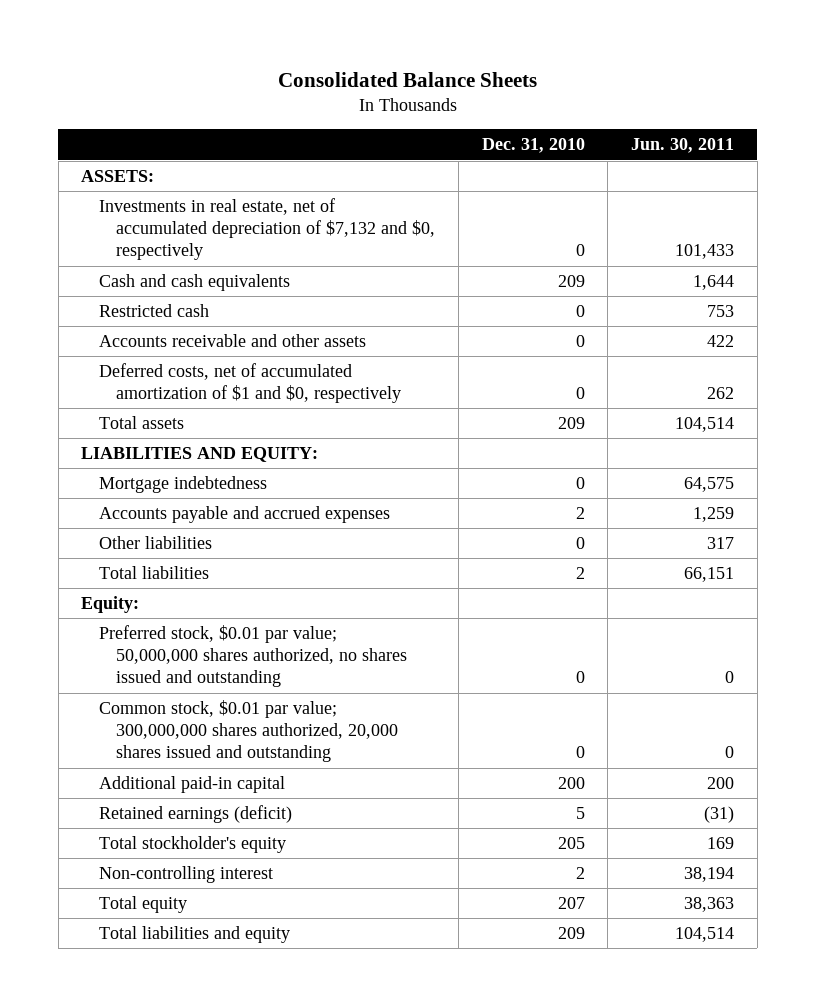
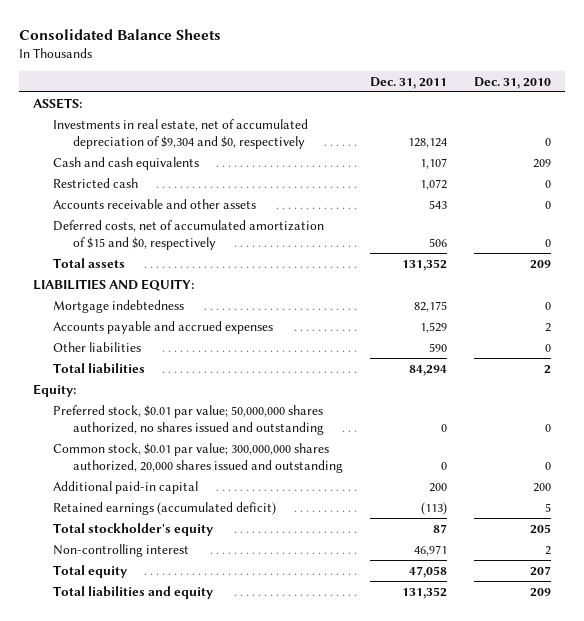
- | Dec. 31, 2010 | Jun. 30, 2011
+ | Dec. 31, 2011 | Dec. 31, 2010
- Investments in real estate, net of accumulated depreciation of $7,132 and $0, respectively | 0 | 101,433
+ Investments in real estate, net of accumulated depreciation of $9,304 and $0, respectively | 128,124 | 0
- Deferred costs, net of accumulated amortization of $1 and $0, respectively | 0 | 262
+ Deferred costs, net of accumulated amortization of $15 and $0, respectively | 506 | 0
- Retained earnings (deficit) | 5 | (31)
+ Retained earnings (accumulated deficit) | (113) | 5

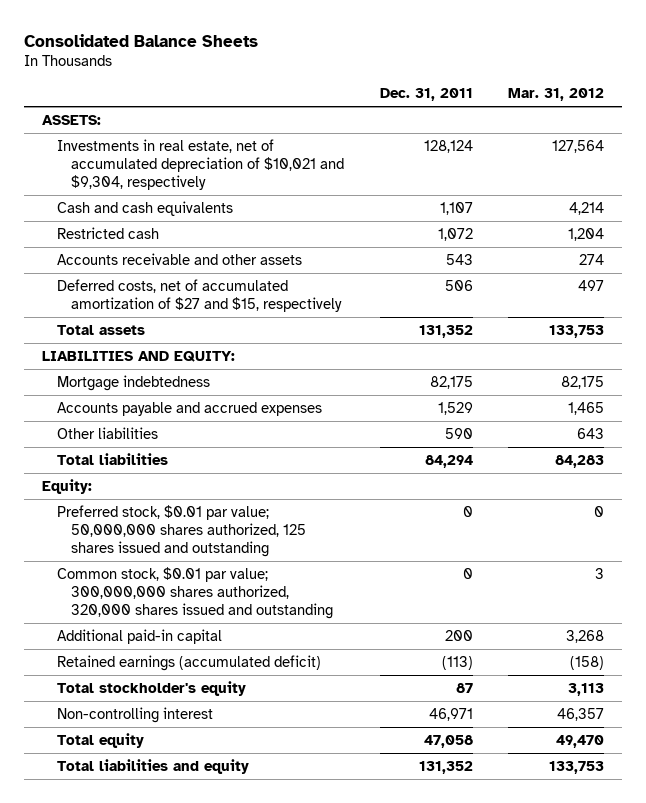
- | Dec. 31, 2011 | Dec. 31, 2010
+ | Dec. 31, 2011 | Mar. 31, 2012
- Investments in real estate, net of accumulated depreciation of $9,304 and $0, respectively | 128,124 | 0
+ Investments in real estate, net of accumulated depreciation of $10,021 and $9,304, respectively | 128,124 | 127,564
- Deferred costs, net of accumulated amortization of $15 and $0, respectively | 506 | 0
+ Deferred costs, net of accumulated amortization of $27 and $15, respectively | 506 | 497
- Preferred stock, $0.01 par value; 50,000,000 shares authorized, no shares issued and outstanding | 0 | 0
- Common stock, $0.01 par value; 300,000,000 shares authorized, 20,000 shares issued and outstanding | 0 | 0
+ Preferred stock, $0.01 par value; 50,000,000 shares authorized, 125 shares issued and outstanding | 0 | 0
+ Common stock, $0.01 par value; 300,000,000 shares authorized, 320,000 shares issued and outstanding | 0 | 3

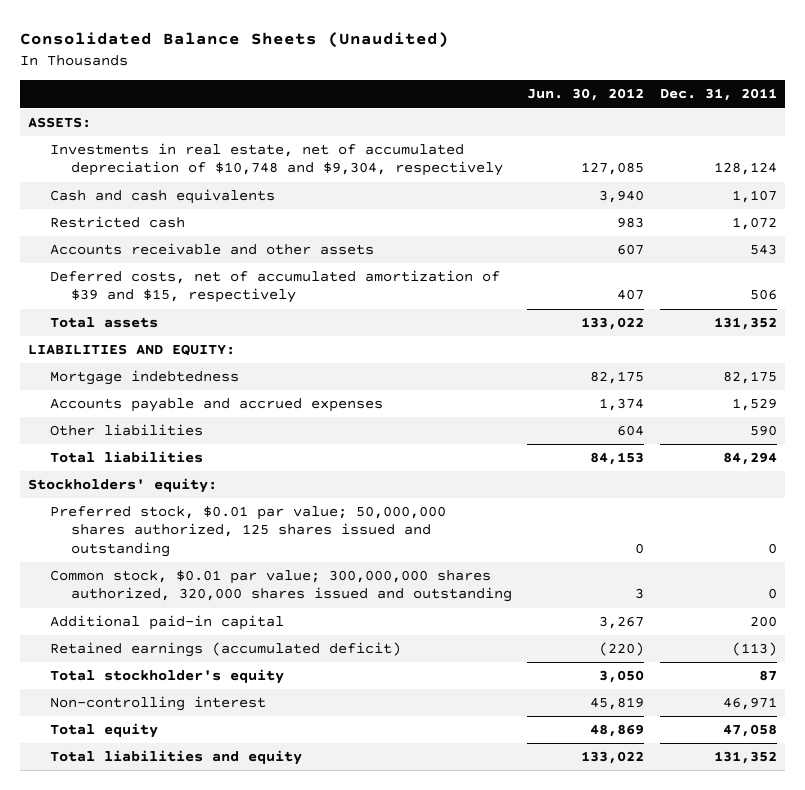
- Consolidated Balance Sheets
+ Consolidated Balance Sheets (Unaudited)
- | Dec. 31, 2011 | Mar. 31, 2012
+ | Jun. 30, 2012 | Dec. 31, 2011
- Investments in real estate, net of accumulated depreciation of $10,021 and $9,304, respectively | 128,124 | 127,564
+ Investments in real estate, net of accumulated depreciation of $10,748 and $9,304, respectively | 127,085 | 128,124
- Deferred costs, net of accumulated amortization of $27 and $15, respectively | 506 | 497
+ Deferred costs, net of accumulated amortization of $39 and $15, respectively | 407 | 506
- Equity:
+ Stockholders' equity:

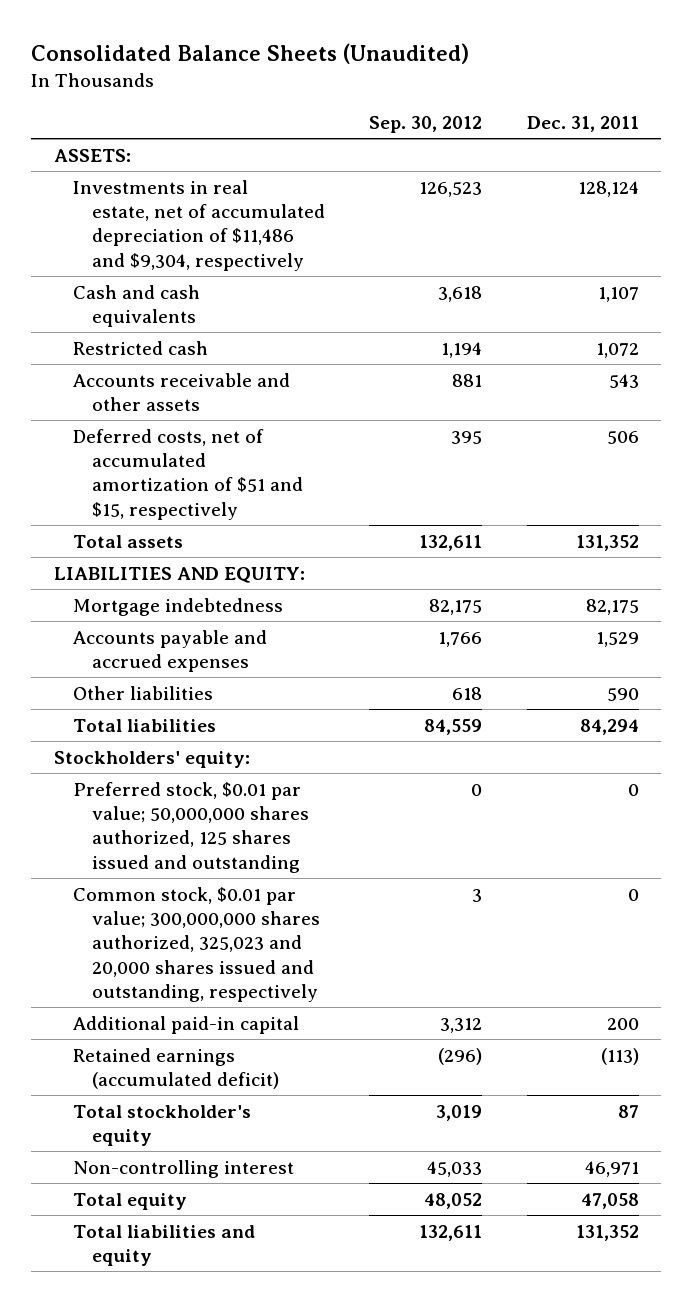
- | Jun. 30, 2012 | Dec. 31, 2011
+ | Sep. 30, 2012 | Dec. 31, 2011
- Investments in real estate, net of accumulated depreciation of $10,748 and $9,304, respectively | 127,085 | 128,124
+ Investments in real estate, net of accumulated depreciation of $11,486 and $9,304, respectively | 126,523 | 128,124
- Deferred costs, net of accumulated amortization of $39 and $15, respectively | 407 | 506
+ Deferred costs, net of accumulated amortization of $51 and $15, respectively | 395 | 506
- Common stock, $0.01 par value; 300,000,000 shares authorized, 320,000 shares issued and outstanding | 3 | 0
+ Common stock, $0.01 par value; 300,000,000 shares authorized, 325,023 and 20,000 shares issued and outstanding, respectively | 3 | 0

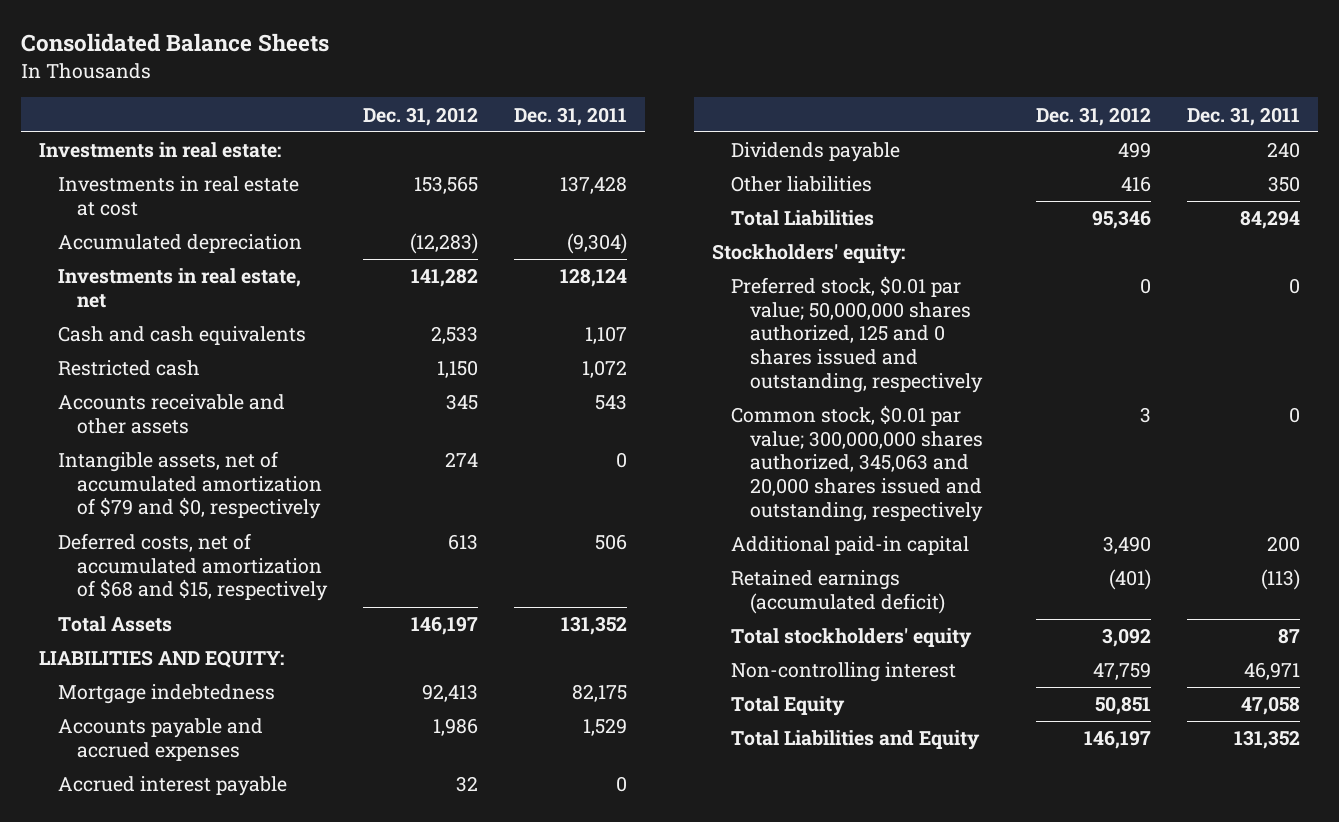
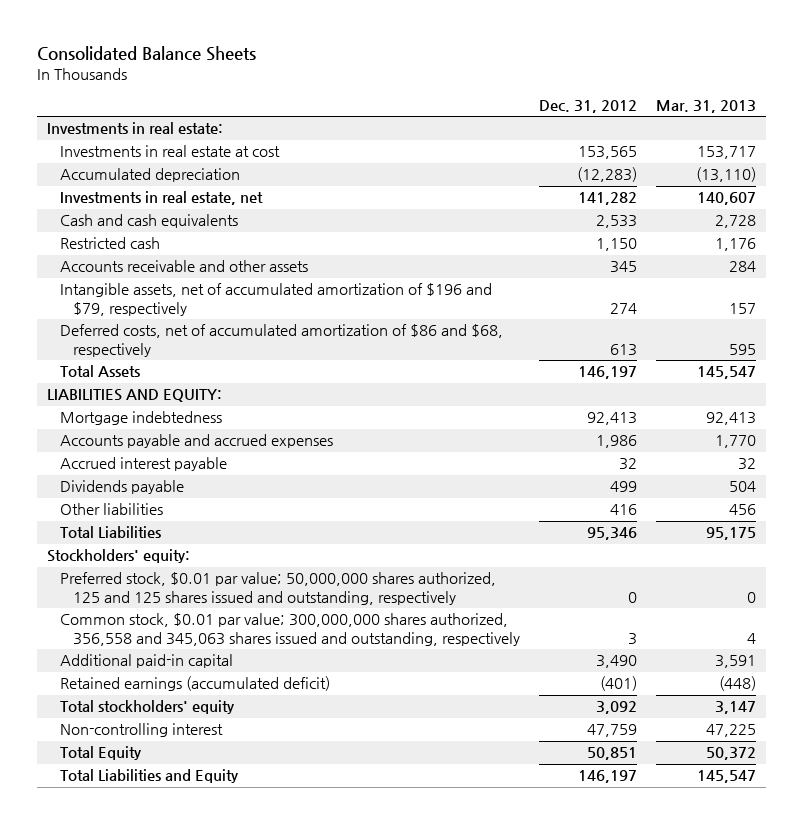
- | Dec. 31, 2012 | Dec. 31, 2011
+ | Dec. 31, 2012 | Mar. 31, 2013
- Intangible assets, net of accumulated amortization of $79 and $0, respectively | 274 | 0
- Deferred costs, net of accumulated amortization of $68 and $15, respectively | 613 | 506
+ Intangible assets, net of accumulated amortization of $196 and $79, respectively | 274 | 157
+ Deferred costs, net of accumulated amortization of $86 and $68, respectively | 613 | 595
- Preferred stock, $0.01 par value; 50,000,000 shares authorized, 125 and 0 shares issued and outstanding, respectively | 0 | 0
- Common stock, $0.01 par value; 300,000,000 shares authorized, 345,063 and 20,000 shares issued and outstanding, respectively | 3 | 0
+ Preferred stock, $0.01 par value; 50,000,000 shares authorized, 125 and 125 shares issued and outstanding, respectively | 0 | 0
+ Common stock, $0.01 par value; 300,000,000 shares authorized, 356,558 and 345,063 shares issued and outstanding, respectively | 3 | 4

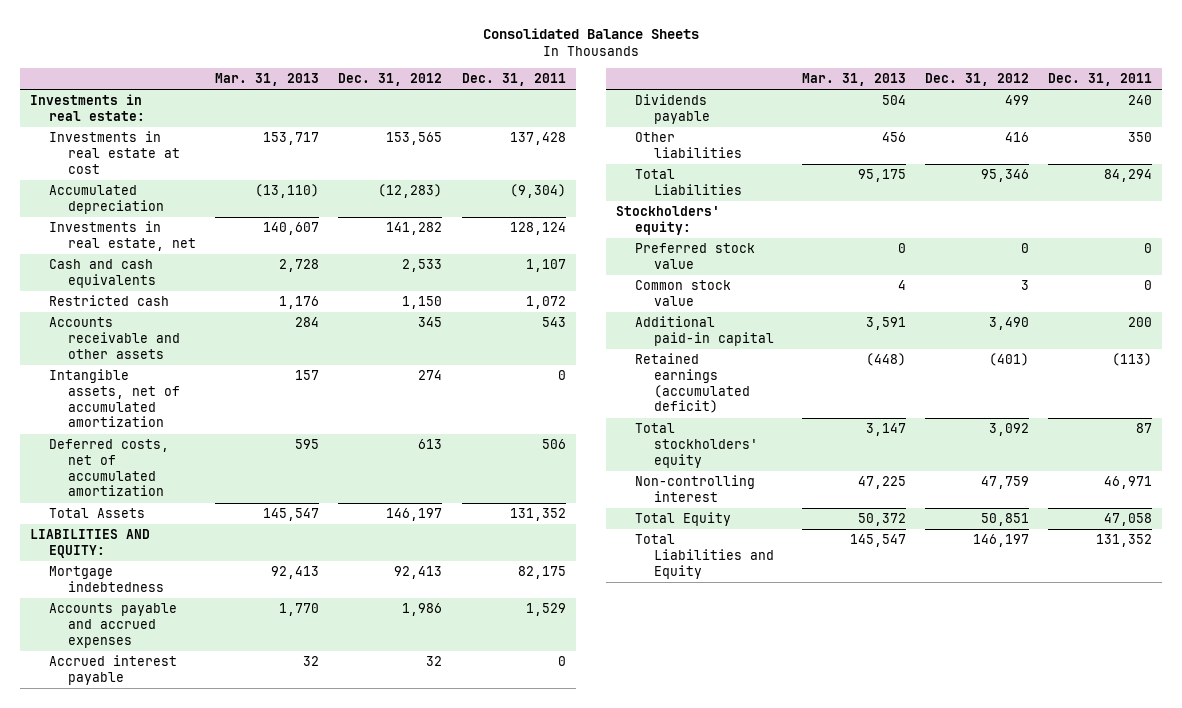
- | Dec. 31, 2012 | Mar. 31, 2013
+ | Mar. 31, 2013 | Dec. 31, 2012 | Dec. 31, 2011
- Intangible assets, net of accumulated amortization of $196 and $79, respectively | 274 | 157
- Deferred costs, net of accumulated amortization of $86 and $68, respectively | 613 | 595
+ Intangible assets, net of accumulated amortization | 157 | 274 | 0
+ Deferred costs, net of accumulated amortization | 595 | 613 | 506
- Preferred stock, $0.01 par value; 50,000,000 shares authorized, 125 and 125 shares issued and outstanding, respectively | 0 | 0
- Common stock, $0.01 par value; 300,000,000 shares authorized, 356,558 and 345,063 shares issued and outstanding, respectively | 3 | 4
+ Preferred stock value | 0 | 0 | 0
+ Common stock value | 4 | 3 | 0

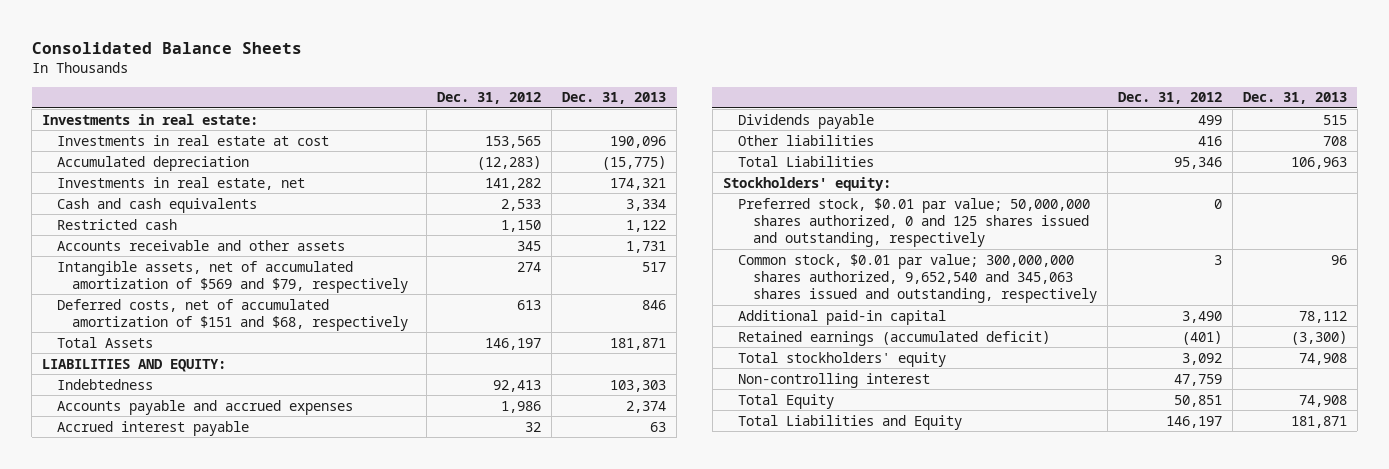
- | Mar. 31, 2013 | Dec. 31, 2012 | Dec. 31, 2011
+ | Dec. 31, 2012 | Dec. 31, 2013
- Intangible assets, net of accumulated amortization | 157 | 274 | 0
- Deferred costs, net of accumulated amortization | 595 | 613 | 506
+ Intangible assets, net of accumulated amortization of $569 and $79, respectively | 274 | 517
+ Deferred costs, net of accumulated amortization of $151 and $68, respectively | 613 | 846
- Mortgage indebtedness | 92,413 | 92,413 | 82,175
+ Indebtedness | 92,413 | 103,303
- Preferred stock value | 0 | 0 | 0
- Common stock value | 4 | 3 | 0
+ Preferred stock, $0.01 par value; 50,000,000 shares authorized, 0 and 125 shares issued and outstanding, respectively | 0 |
+ Common stock, $0.01 par value; 300,000,000 shares authorized, 9,652,540 and 345,063 shares issued and outstanding, respectively | 3 | 96

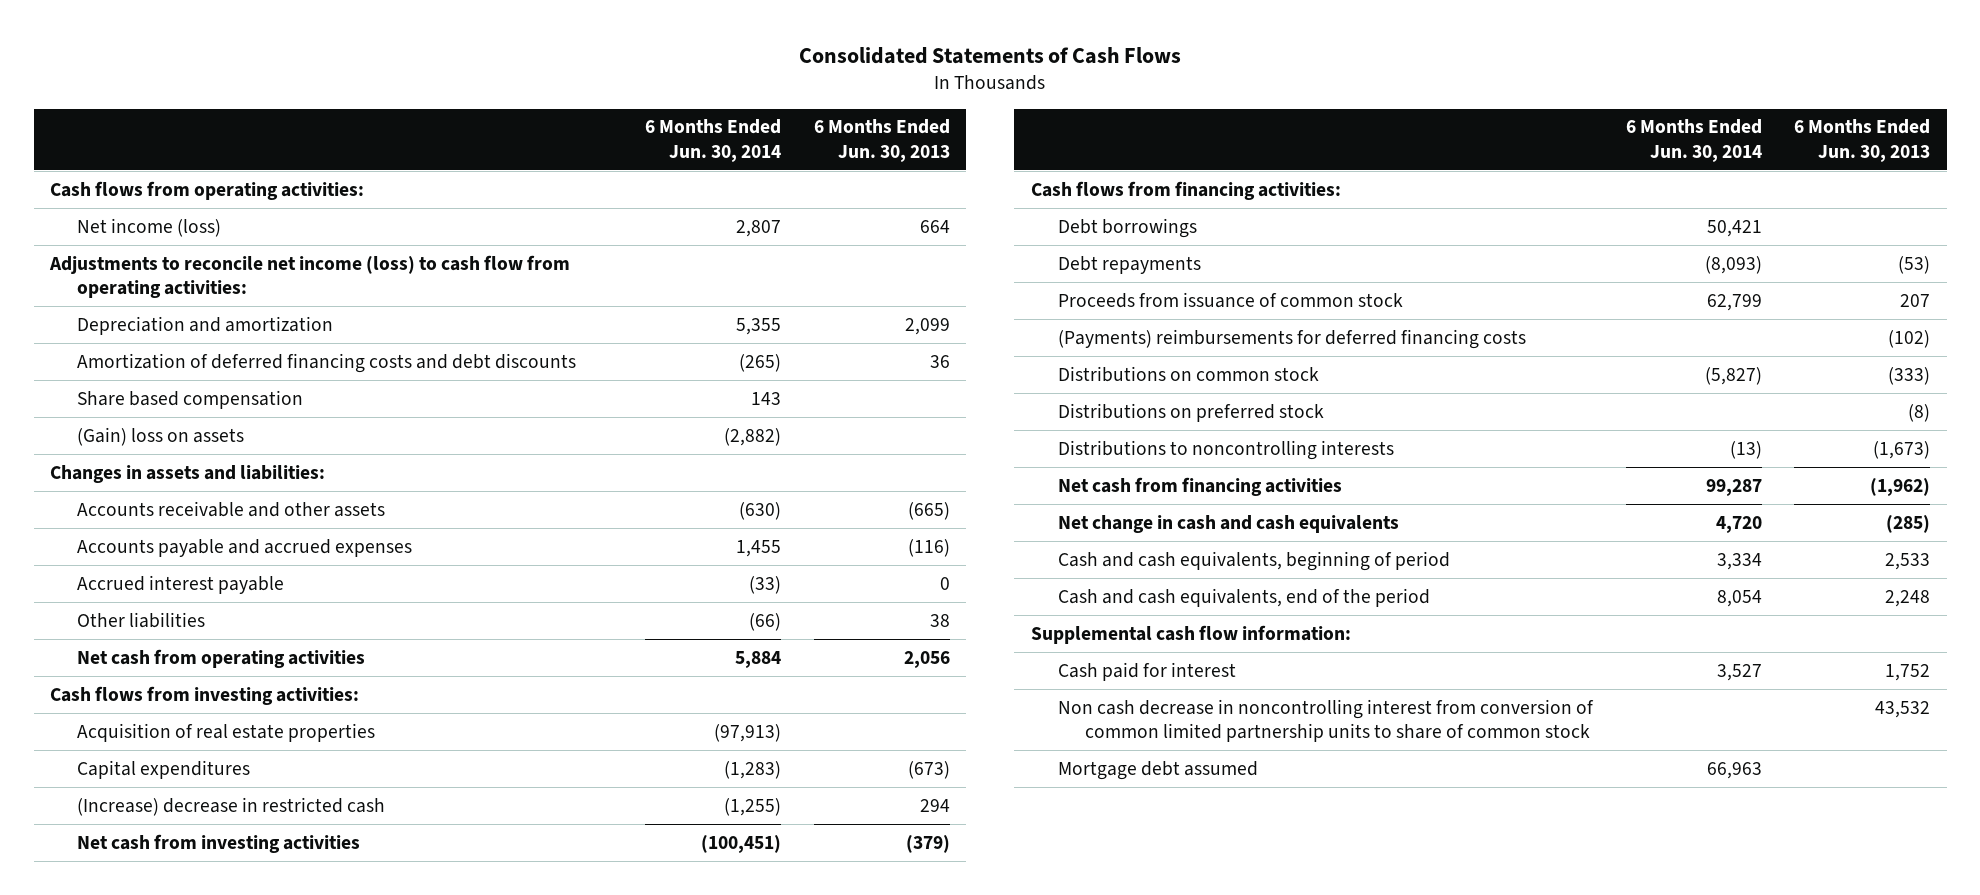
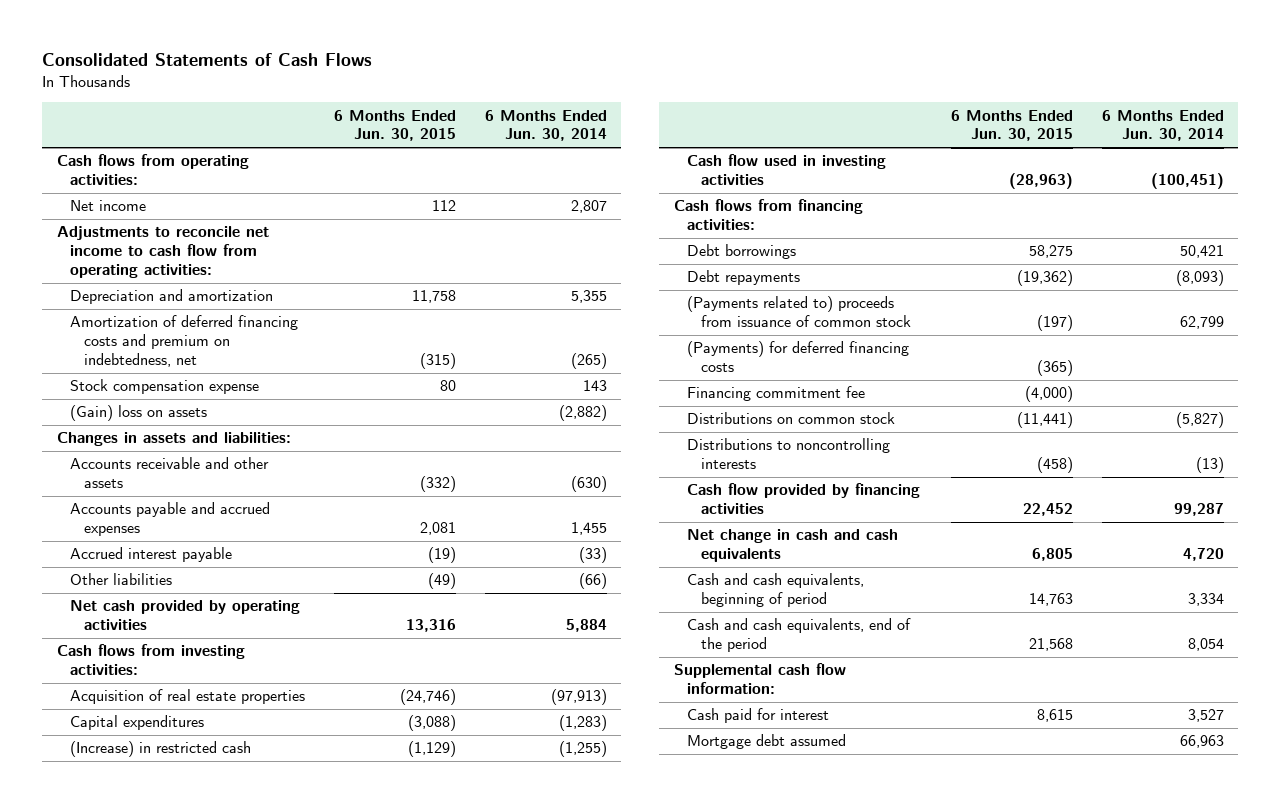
- | 6 Months Ended Jun. 30, 2014 | 6 Months Ended Jun. 30, 2013
+ | 6 Months Ended Jun. 30, 2015 | 6 Months Ended Jun. 30, 2014
- Net income (loss) | 2,807 | 664
- Adjustments to reconcile net income (loss) to cash flow from operating activities:
+ Net income | 112 | 2,807
+ Adjustments to reconcile net income to cash flow from operating activities:
- Amortization of deferred financing costs and debt discounts | (265) | 36
- Share based compensation | 143 |
+ Amortization of deferred financing costs and premium on indebtedness, net | (315) | (265)
+ Stock compensation expense | 80 | 143
- Net cash from operating activities | 5,884 | 2,056
+ Net cash provided by operating activities | 13,316 | 5,884
- (Increase) decrease in restricted cash | (1,255) | 294
- Net cash from investing activities | (100,451) | (379)
+ (Increase) in restricted cash | (1,129) | (1,255)
+ Cash flow used in investing activities | (28,963) | (100,451)
- Proceeds from issuance of common stock | 62,799 | 207
- (Payments) reimbursements for deferred financing costs | | (102)
+ (Payments related to) proceeds from issuance of common stock | (197) | 62,799
+ (Payments) for deferred financing costs | (365) |
+ Financing commitment fee | (4,000) |
- Distributions on preferred stock | | (8)
- Net cash from financing activities | 99,287 | (1,962)
+ Cash flow provided by financing activities | 22,452 | 99,287
- Non cash decrease in noncontrolling interest from conversion of common limited partnership units to share of common stock | | 43,532

